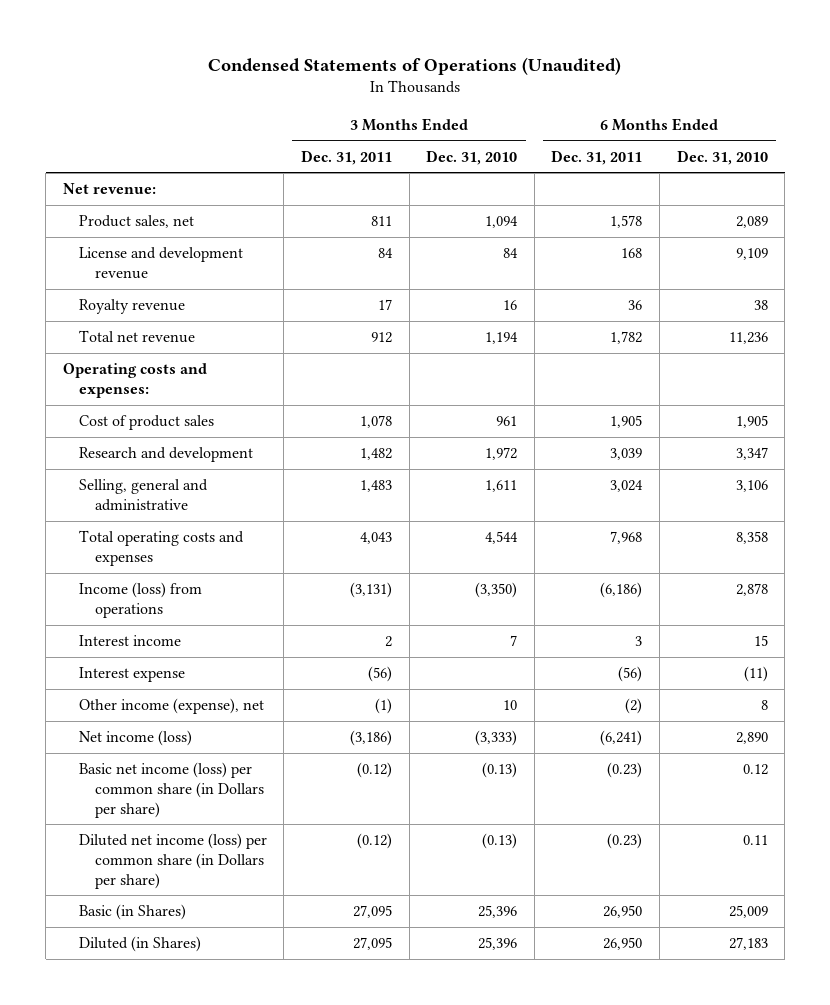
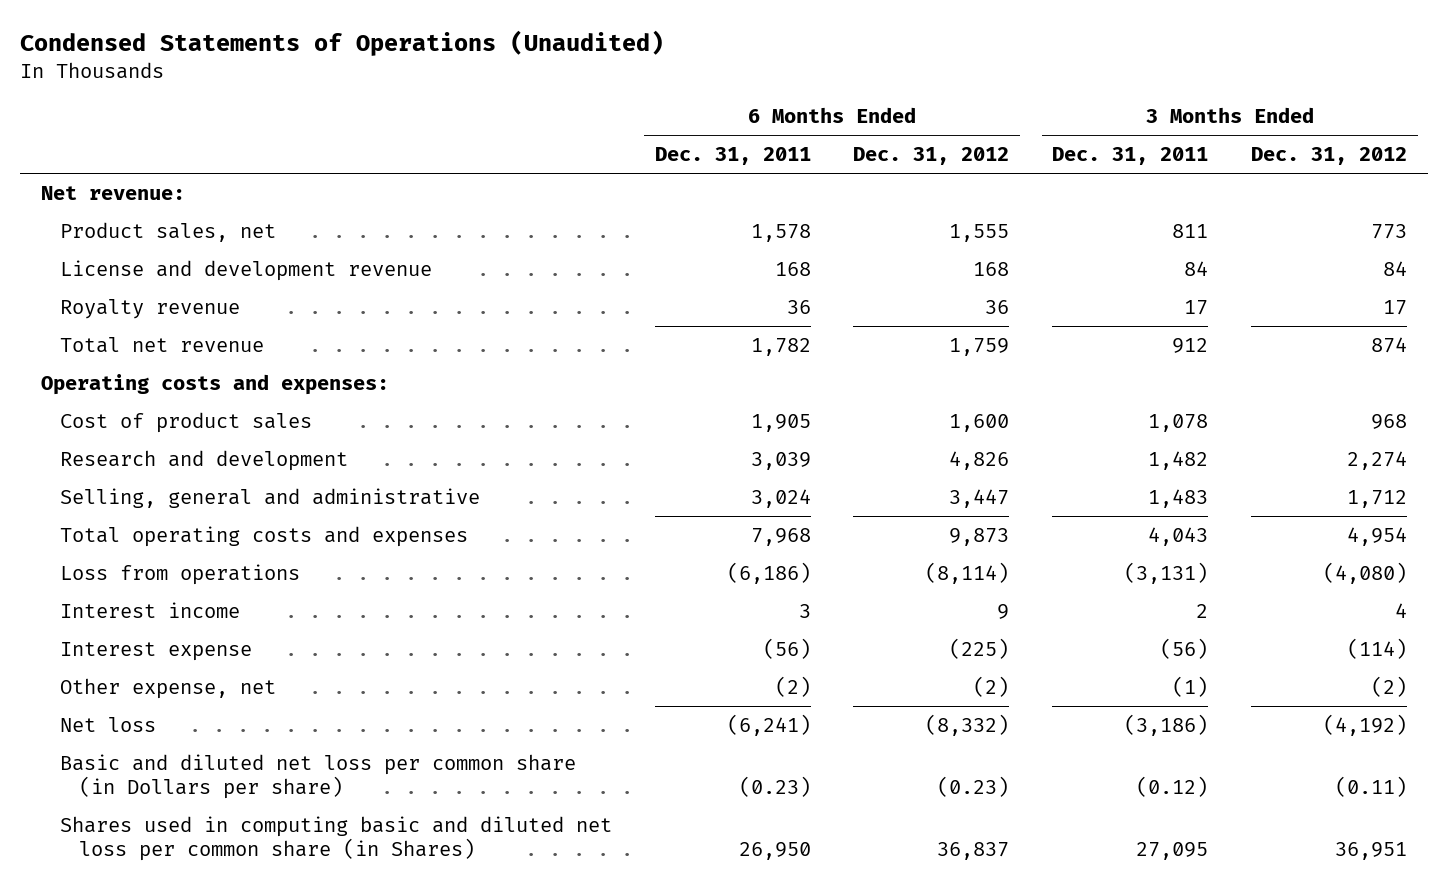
- | 3 Months Ended Dec. 31, 2011 | 3 Months Ended Dec. 31, 2010 | 6 Months Ended Dec. 31, 2011 | 6 Months Ended Dec. 31, 2010
+ | 6 Months Ended Dec. 31, 2011 | 6 Months Ended Dec. 31, 2012 | 3 Months Ended Dec. 31, 2011 | 3 Months Ended Dec. 31, 2012
- Income (loss) from operations | (3,131) | (3,350) | (6,186) | 2,878
+ Loss from operations | (6,186) | (8,114) | (3,131) | (4,080)
- Other income (expense), net | (1) | 10 | (2) | 8
- Net income (loss) | (3,186) | (3,333) | (6,241) | 2,890
- Basic net income (loss) per common share (in Dollars per share) | (0.12) | (0.13) | (0.23) | 0.12
- Diluted net income (loss) per common share (in Dollars per share) | (0.12) | (0.13) | (0.23) | 0.11
- Basic (in Shares) | 27,095 | 25,396 | 26,950 | 25,009
- Diluted (in Shares) | 27,095 | 25,396 | 26,950 | 27,183
+ Other expense, net | (2) | (2) | (1) | (2)
+ Net loss | (6,241) | (8,332) | (3,186) | (4,192)
+ Basic and diluted net loss per common share (in Dollars per share) | (0.23) | (0.23) | (0.12) | (0.11)
+ Shares used in computing basic and diluted net loss per common share (in Shares) | 26,950 | 36,837 | 27,095 | 36,951

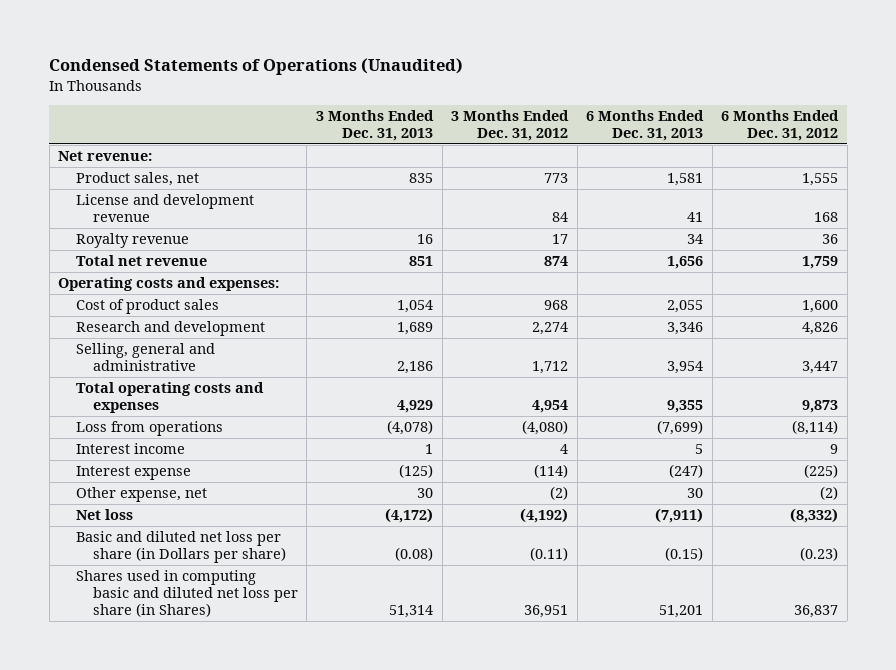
- | 6 Months Ended Dec. 31, 2011 | 6 Months Ended Dec. 31, 2012 | 3 Months Ended Dec. 31, 2011 | 3 Months Ended Dec. 31, 2012
+ | 3 Months Ended Dec. 31, 2013 | 3 Months Ended Dec. 31, 2012 | 6 Months Ended Dec. 31, 2013 | 6 Months Ended Dec. 31, 2012
- Basic and diluted net loss per common share (in Dollars per share) | (0.23) | (0.23) | (0.12) | (0.11)
- Shares used in computing basic and diluted net loss per common share (in Shares) | 26,950 | 36,837 | 27,095 | 36,951
+ Basic and diluted net loss per share (in Dollars per share) | (0.08) | (0.11) | (0.15) | (0.23)
+ Shares used in computing basic and diluted net loss per share (in Shares) | 51,314 | 36,951 | 51,201 | 36,837

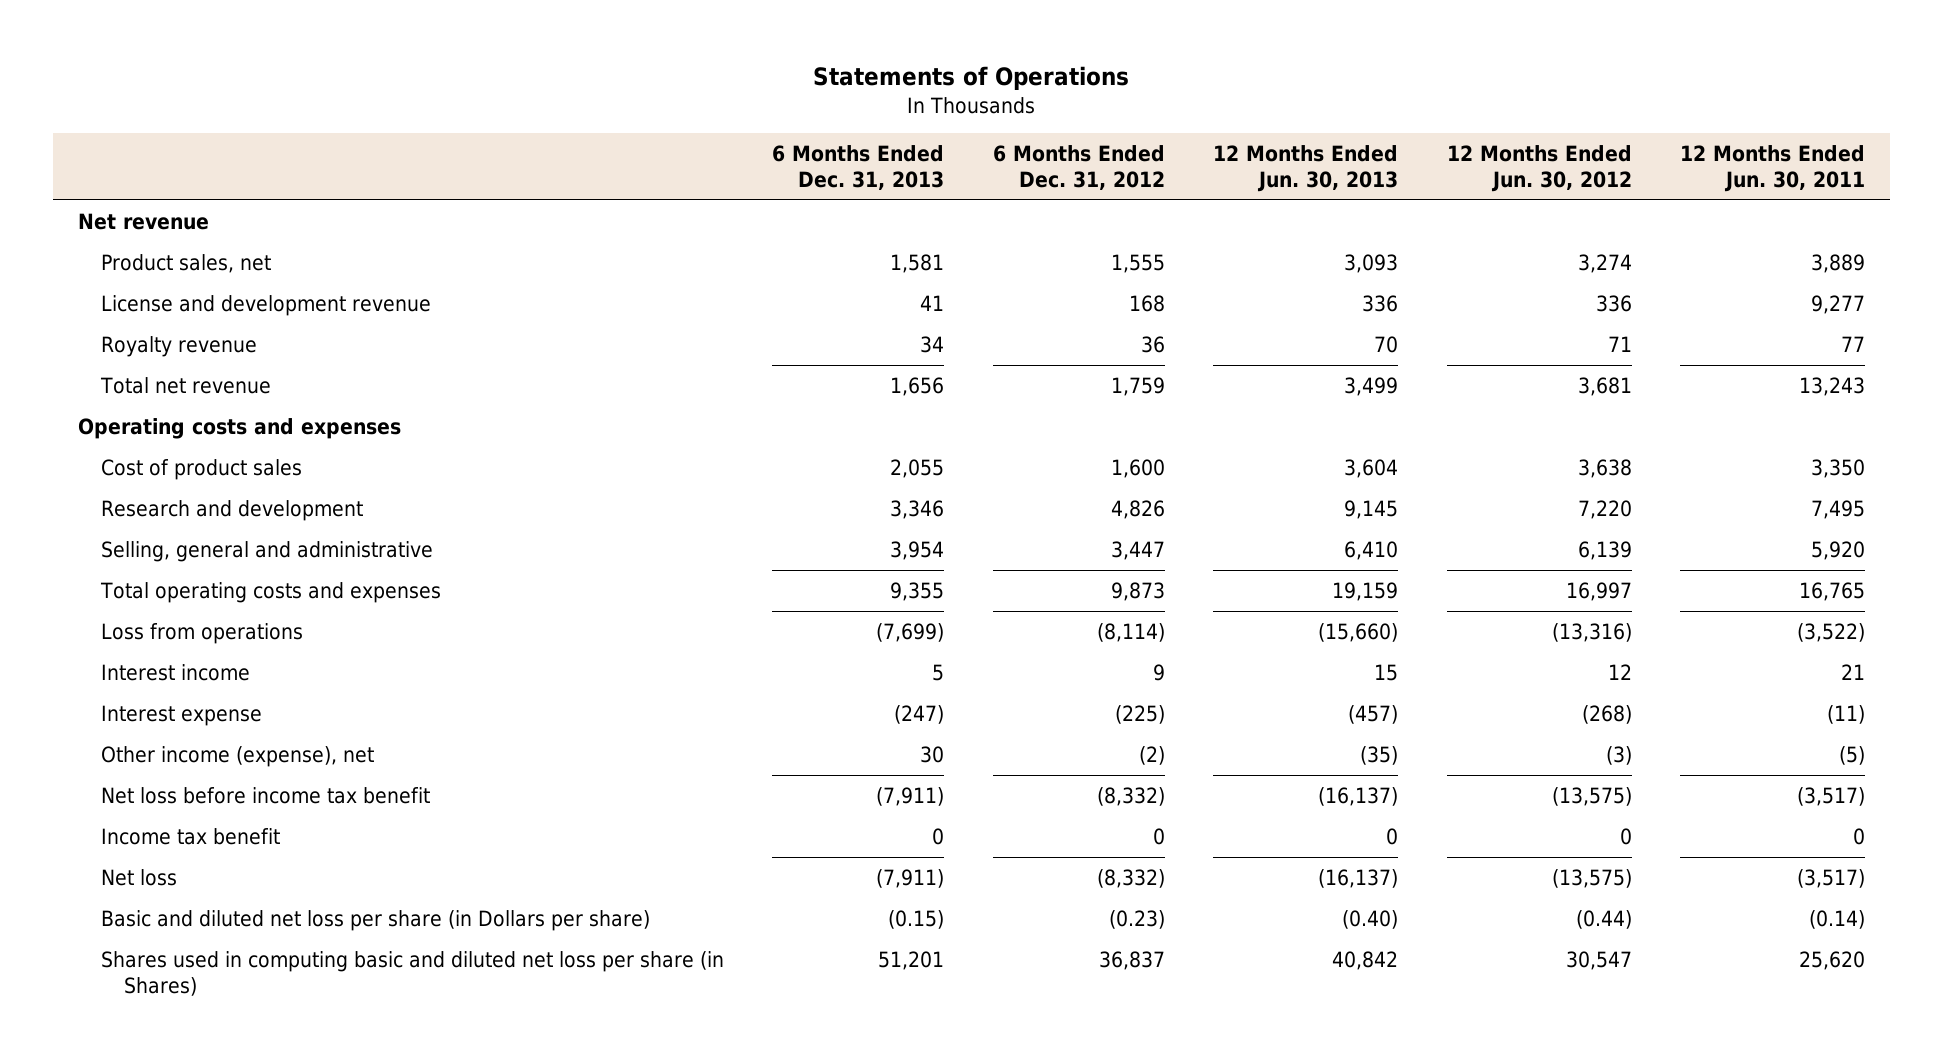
- Condensed Statements of Operations (Unaudited)
+ Statements of Operations
- | 3 Months Ended Dec. 31, 2013 | 3 Months Ended Dec. 31, 2012 | 6 Months Ended Dec. 31, 2013 | 6 Months Ended Dec. 31, 2012
+ | 6 Months Ended Dec. 31, 2013 | 6 Months Ended Dec. 31, 2012 | 12 Months Ended Jun. 30, 2013 | 12 Months Ended Jun. 30, 2012 | 12 Months Ended Jun. 30, 2011
- Net revenue:
+ Net revenue
- Operating costs and expenses:
+ Operating costs and expenses
- Other expense, net | 30 | (2) | 30 | (2)
+ Other income (expense), net | 30 | (2) | (35) | (3) | (5)
+ Net loss before income tax benefit | (7,911) | (8,332) | (16,137) | (13,575) | (3,517)
+ Income tax benefit | 0 | 0 | 0 | 0 | 0

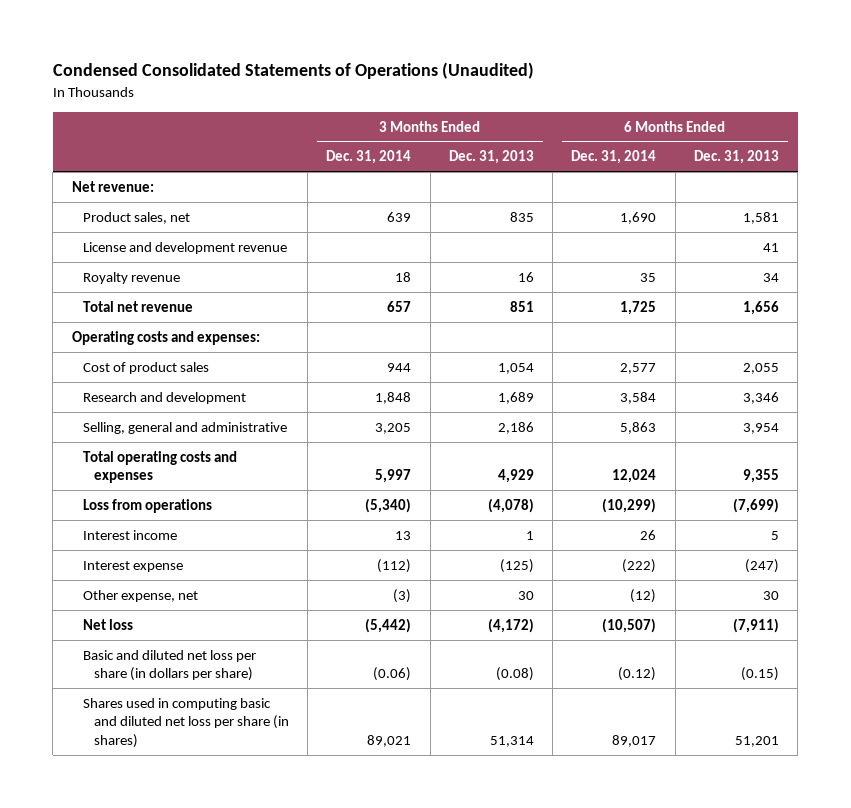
- Statements of Operations
+ Condensed Consolidated Statements of Operations (Unaudited)
- | 6 Months Ended Dec. 31, 2013 | 6 Months Ended Dec. 31, 2012 | 12 Months Ended Jun. 30, 2013 | 12 Months Ended Jun. 30, 2012 | 12 Months Ended Jun. 30, 2011
+ | 3 Months Ended Dec. 31, 2014 | 3 Months Ended Dec. 31, 2013 | 6 Months Ended Dec. 31, 2014 | 6 Months Ended Dec. 31, 2013
- Net revenue
+ Net revenue:
- Operating costs and expenses
+ Operating costs and expenses:
- Other income (expense), net | 30 | (2) | (35) | (3) | (5)
- Net loss before income tax benefit | (7,911) | (8,332) | (16,137) | (13,575) | (3,517)
- Income tax benefit | 0 | 0 | 0 | 0 | 0
+ Other expense, net | (3) | 30 | (12) | 30
- Basic and diluted net loss per share (in Dollars per share) | (0.15) | (0.23) | (0.40) | (0.44) | (0.14)
- Shares used in computing basic and diluted net loss per share (in Shares) | 51,201 | 36,837 | 40,842 | 30,547 | 25,620
+ Basic and diluted net loss per share (in dollars per share) | (0.06) | (0.08) | (0.12) | (0.15)
+ Shares used in computing basic and diluted net loss per share (in shares) | 89,021 | 51,314 | 89,017 | 51,201

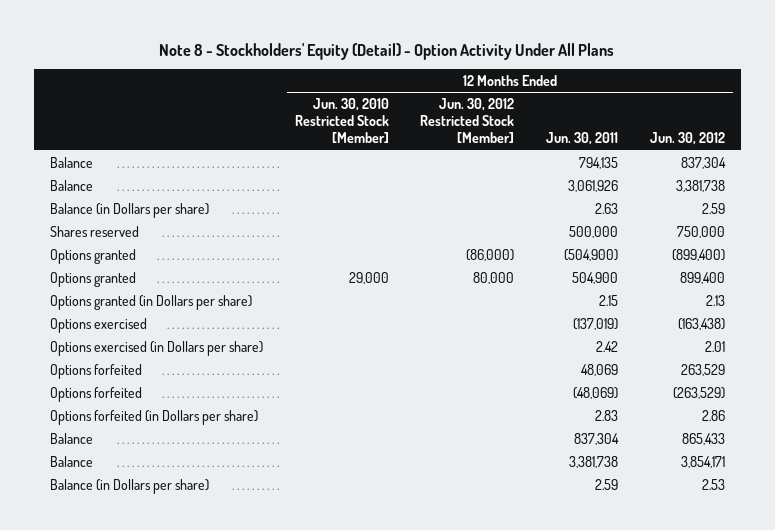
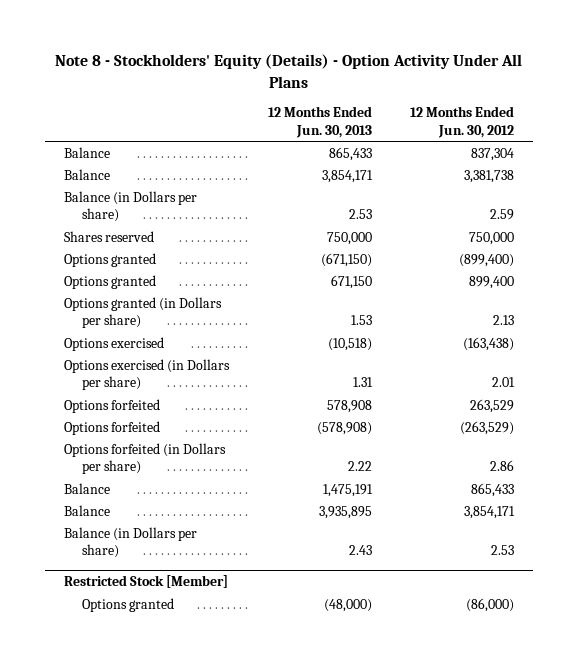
- Note 8 - Stockholders' Equity (Detail) - Option Activity Under All Plans
+ Note 8 - Stockholders' Equity (Details) - Option Activity Under All Plans
- | 12 Months Ended Jun. 30, 2010 Restricted Stock [Member] | 12 Months Ended Jun. 30, 2012 Restricted Stock [Member] | 12 Months Ended Jun. 30, 2011 | 12 Months Ended Jun. 30, 2012
+ | 12 Months Ended Jun. 30, 2013 | 12 Months Ended Jun. 30, 2012
+ Restricted Stock [Member]
+ Options granted | (48,000) | (86,000)

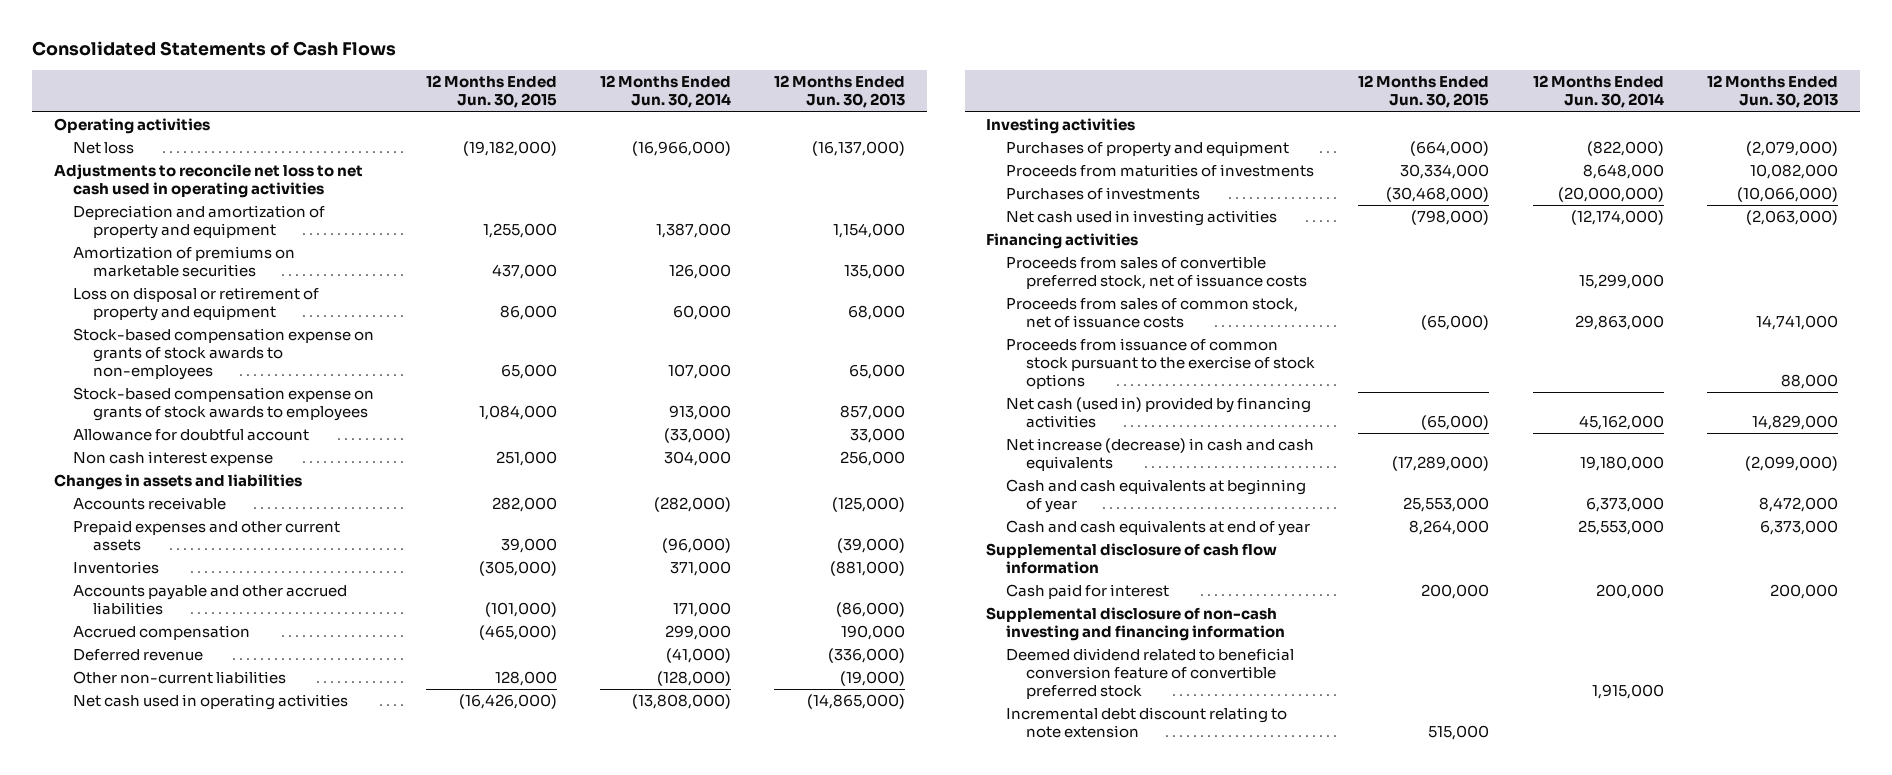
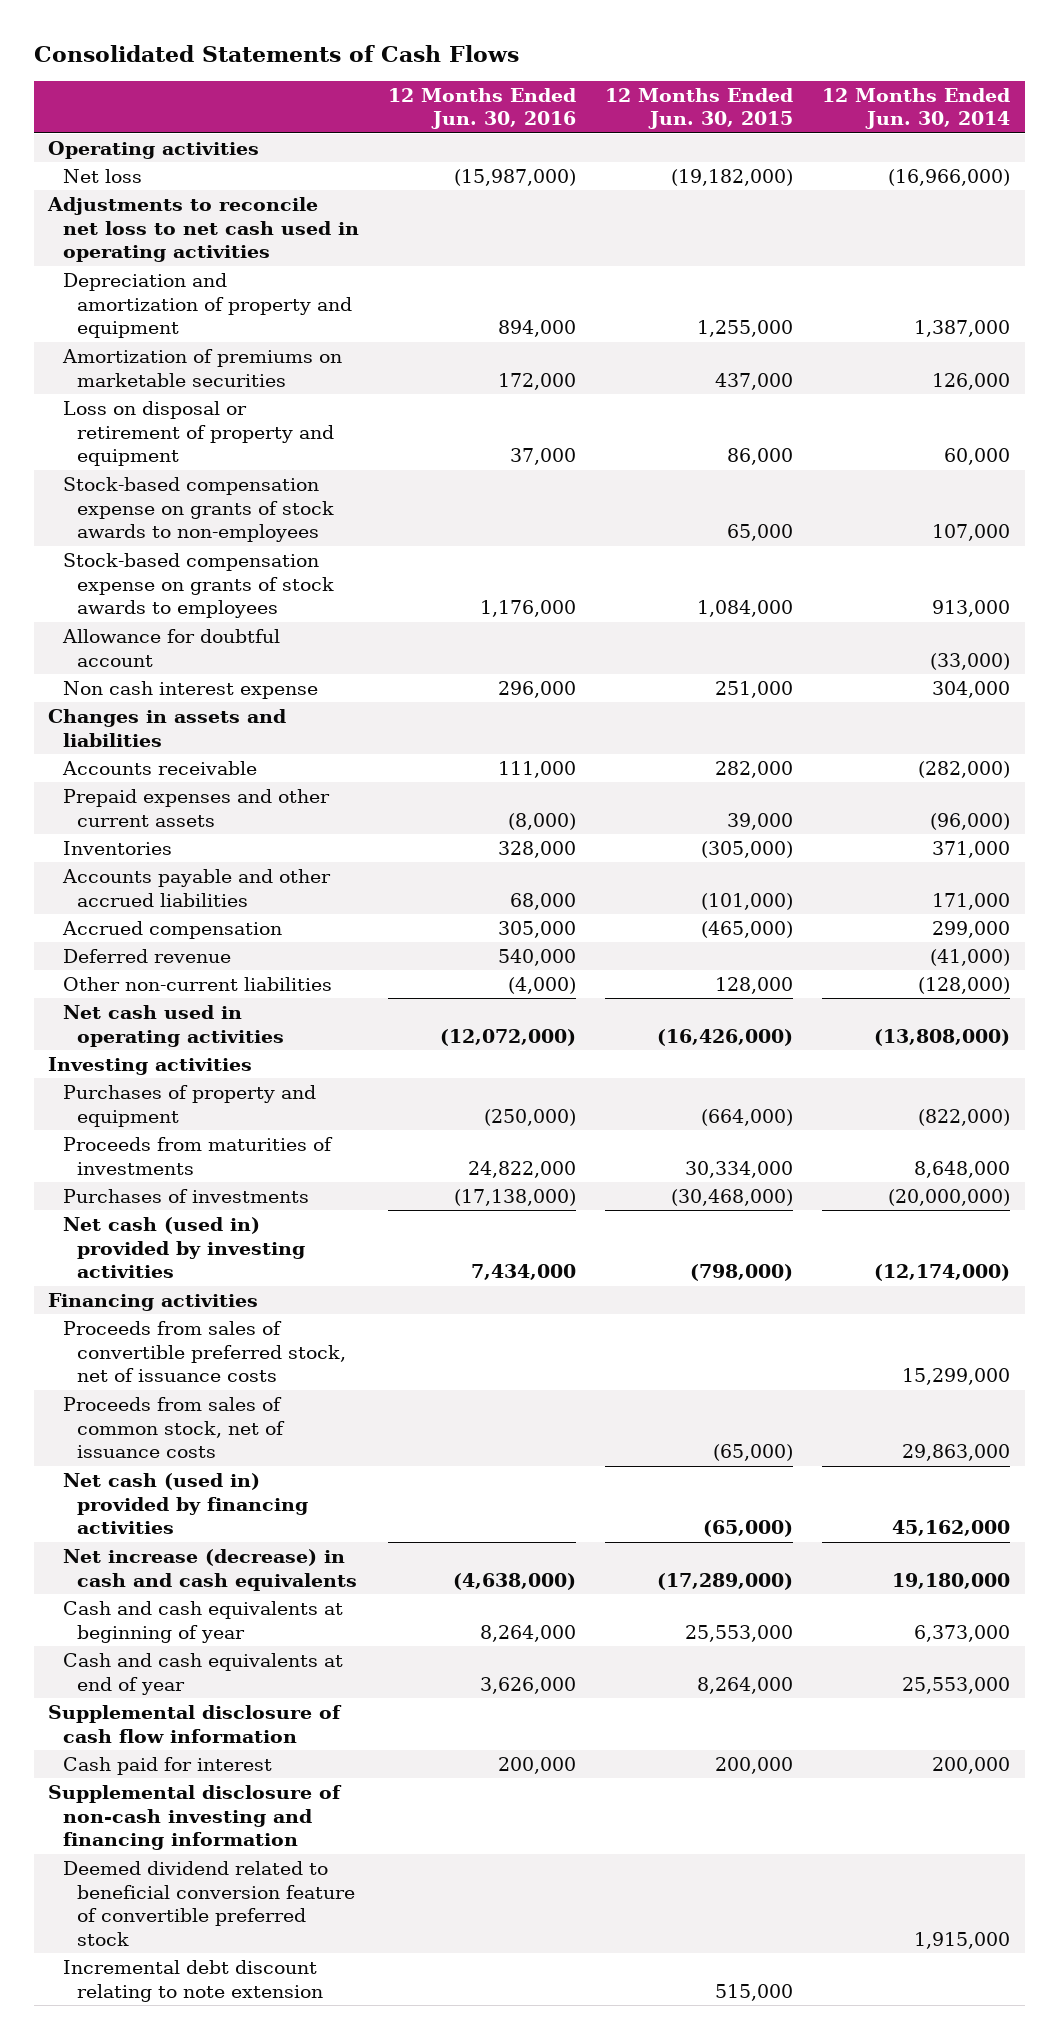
- | 12 Months Ended Jun. 30, 2015 | 12 Months Ended Jun. 30, 2014 | 12 Months Ended Jun. 30, 2013
+ | 12 Months Ended Jun. 30, 2016 | 12 Months Ended Jun. 30, 2015 | 12 Months Ended Jun. 30, 2014
- Net cash used in investing activities | (798,000) | (12,174,000) | (2,063,000)
+ Net cash (used in) provided by investing activities | 7,434,000 | (798,000) | (12,174,000)
- Proceeds from issuance of common stock pursuant to the exercise of stock options | | | 88,000

